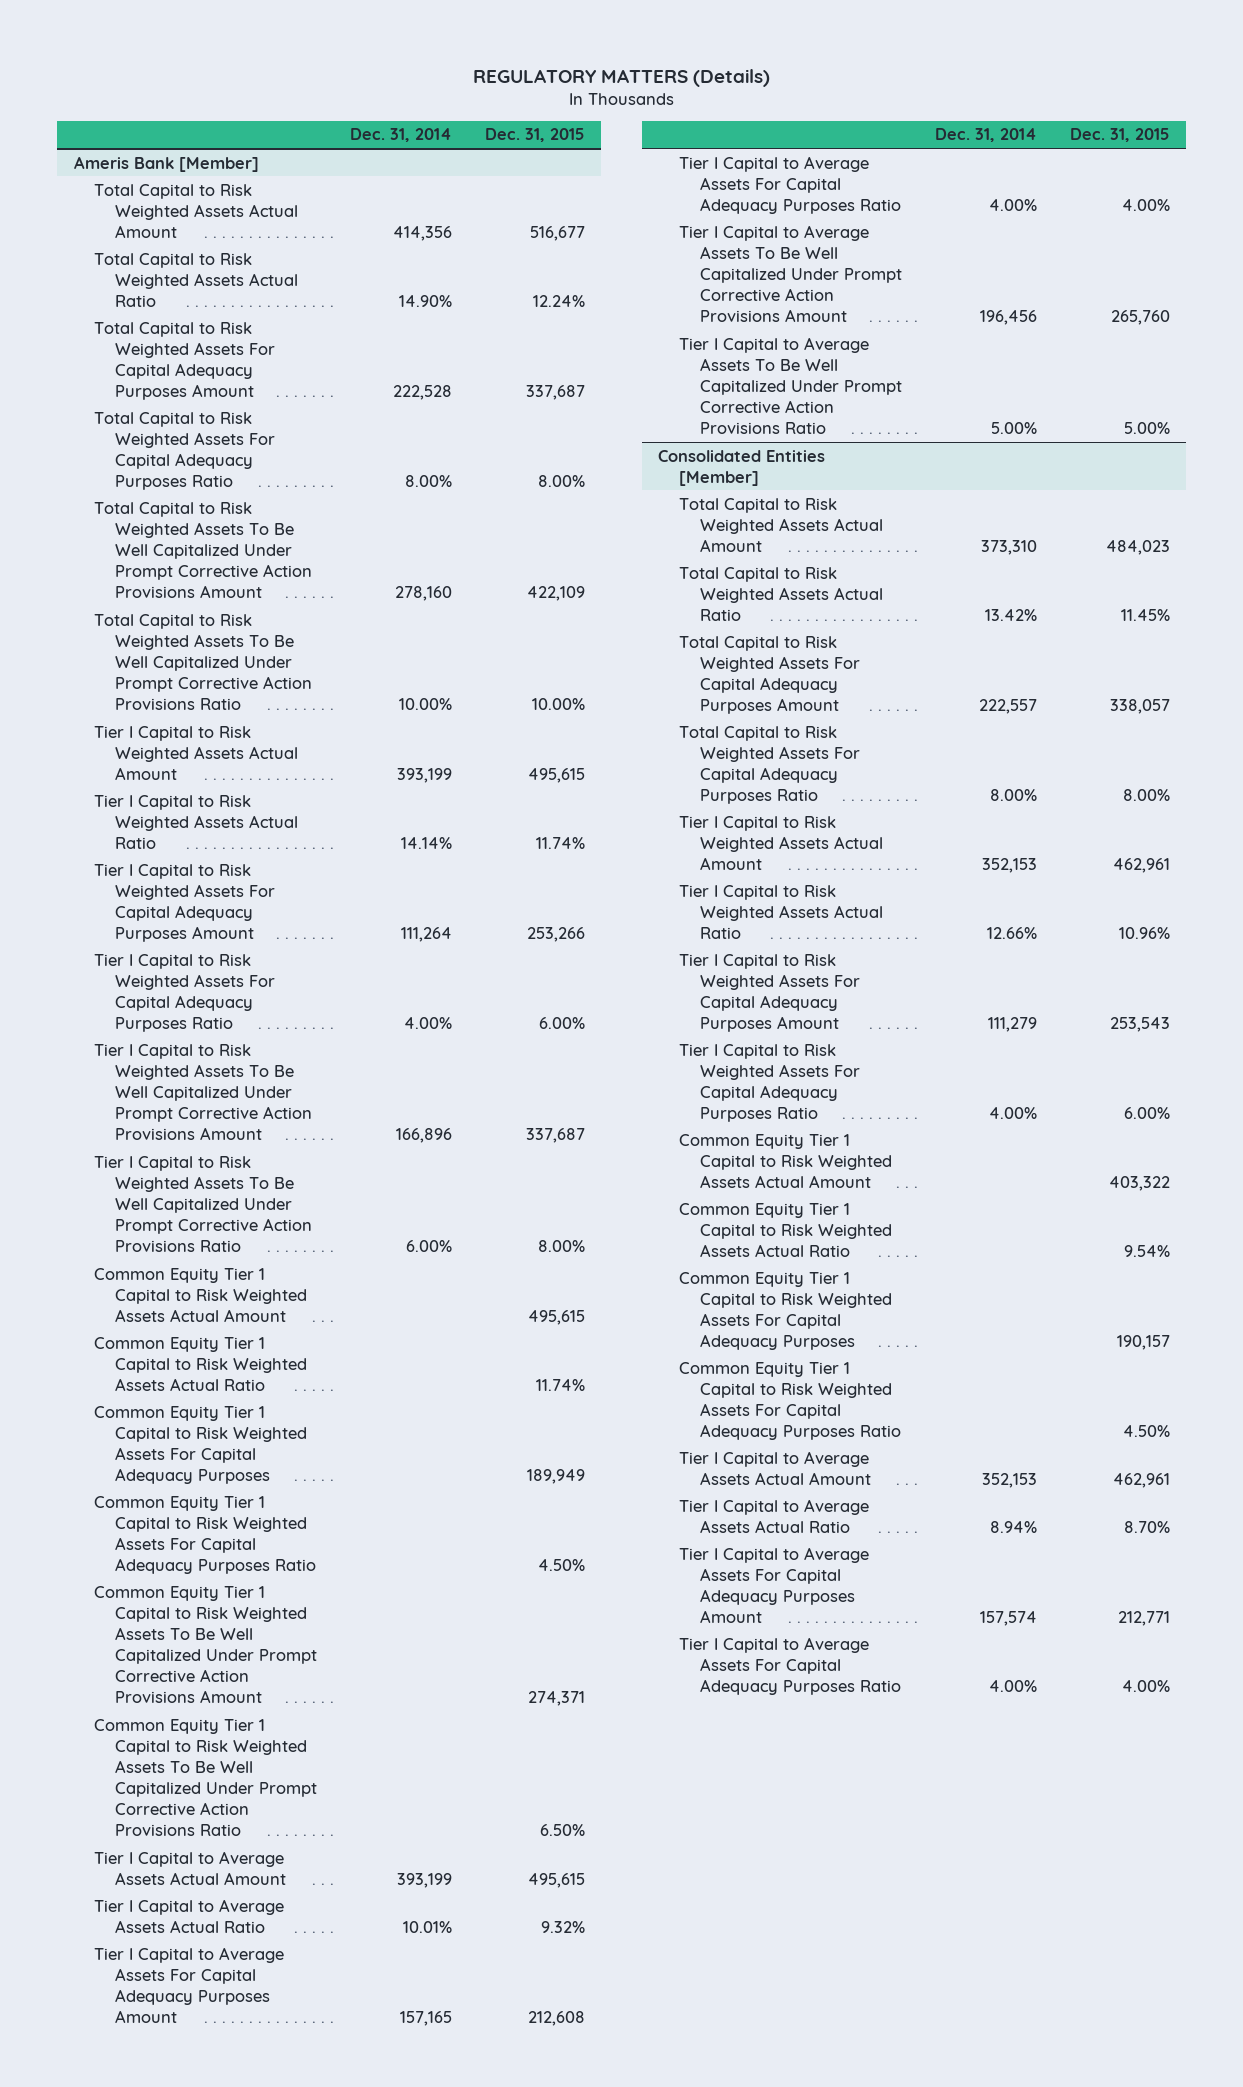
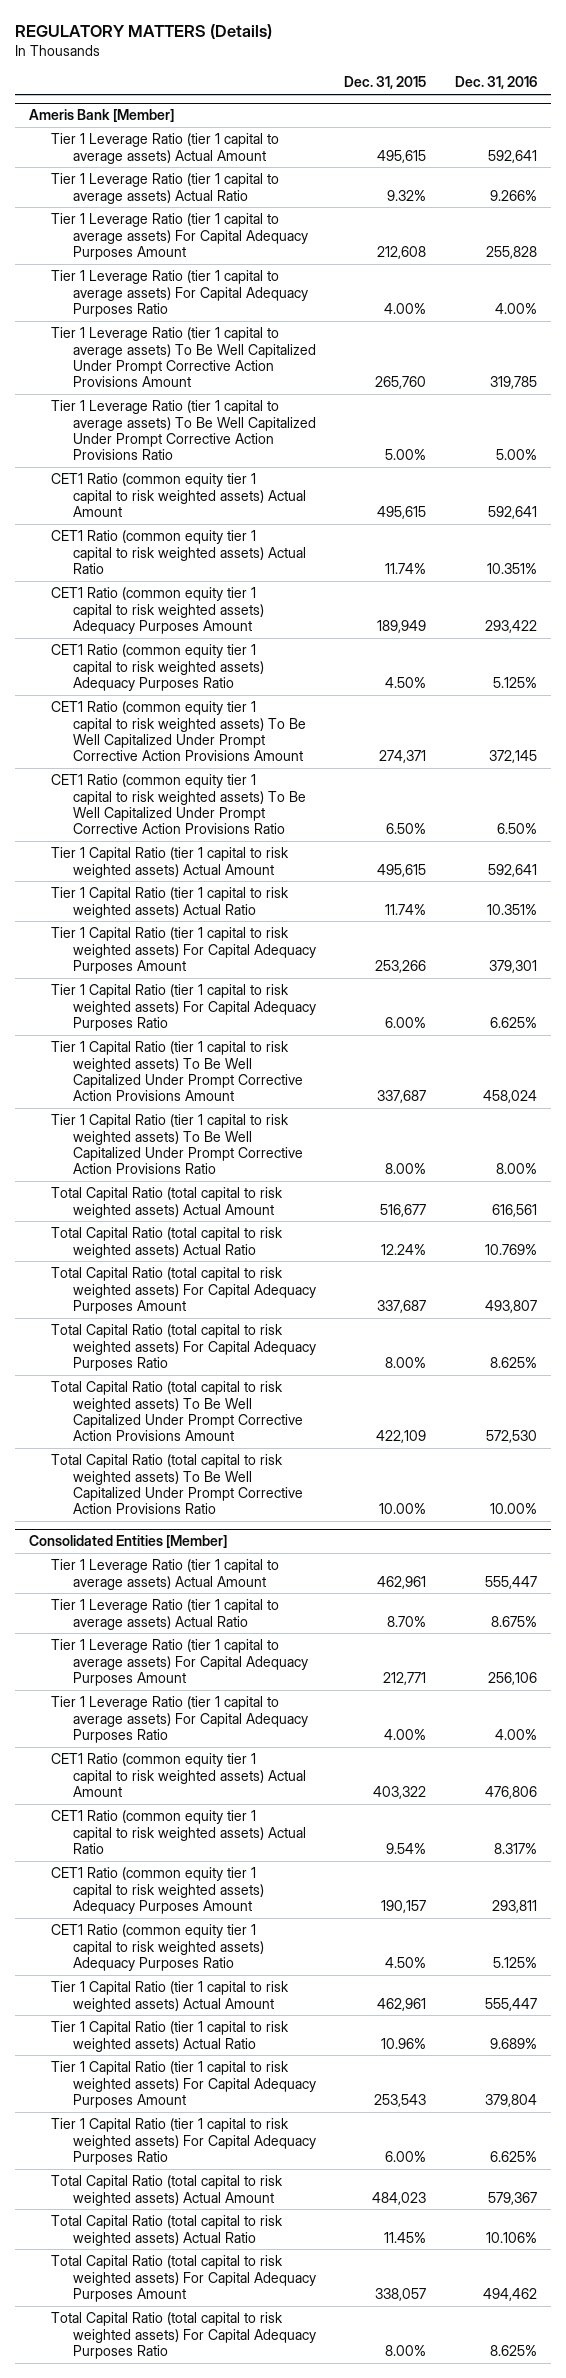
- | Dec. 31, 2014 | Dec. 31, 2015
+ | Dec. 31, 2015 | Dec. 31, 2016
@ Ameris Bank [Member]
- Total Capital to Risk Weighted Assets Actual Amount | 414,356 | 516,677
- Total Capital to Risk Weighted Assets Actual Ratio | 14.90% | 12.24%
- Total Capital to Risk Weighted Assets For Capital Adequacy Purposes Amount | 222,528 | 337,687
- Total Capital to Risk Weighted Assets For Capital Adequacy Purposes Ratio | 8.00% | 8.00%
- Total Capital to Risk Weighted Assets To Be Well Capitalized Under Prompt Corrective Action Provisions Amount | 278,160 | 422,109
- Total Capital to Risk Weighted Assets To Be Well Capitalized Under Prompt Corrective Action Provisions Ratio | 10.00% | 10.00%
- Tier I Capital to Risk Weighted Assets Actual Amount | 393,199 | 495,615
- Tier I Capital to Risk Weighted Assets Actual Ratio | 14.14% | 11.74%
- Tier I Capital to Risk Weighted Assets For Capital Adequacy Purposes Amount | 111,264 | 253,266
- Tier I Capital to Risk Weighted Assets For Capital Adequacy Purposes Ratio | 4.00% | 6.00%
- Tier I Capital to Risk Weighted Assets To Be Well Capitalized Under Prompt Corrective Action Provisions Amount | 166,896 | 337,687
- Tier I Capital to Risk Weighted Assets To Be Well Capitalized Under Prompt Corrective Action Provisions Ratio | 6.00% | 8.00%
- Common Equity Tier 1 Capital to Risk Weighted Assets Actual Amount | | 495,615
- Common Equity Tier 1 Capital to Risk Weighted Assets Actual Ratio | | 11.74%
- Common Equity Tier 1 Capital to Risk Weighted Assets For Capital Adequacy Purposes | | 189,949
- Common Equity Tier 1 Capital to Risk Weighted Assets For Capital Adequacy Purposes Ratio | | 4.50%
- Common Equity Tier 1 Capital to Risk Weighted Assets To Be Well Capitalized Under Prompt Corrective Action Provisions Amount | | 274,371
- Common Equity Tier 1 Capital to Risk Weighted Assets To Be Well Capitalized Under Prompt Corrective Action Provisions Ratio | | 6.50%
- Tier I Capital to Average Assets Actual Amount | 393,199 | 495,615
- Tier I Capital to Average Assets Actual Ratio | 10.01% | 9.32%
- Tier I Capital to Average Assets For Capital Adequacy Purposes Amount | 157,165 | 212,608
- Tier I Capital to Average Assets For Capital Adequacy Purposes Ratio | 4.00% | 4.00%
- Tier I Capital to Average Assets To Be Well Capitalized Under Prompt Corrective Action Provisions Amount | 196,456 | 265,760
- Tier I Capital to Average Assets To Be Well Capitalized Under Prompt Corrective Action Provisions Ratio | 5.00% | 5.00%
+ Tier 1 Leverage Ratio (tier 1 capital to average assets) Actual Amount | 495,615 | 592,641
+ Tier 1 Leverage Ratio (tier 1 capital to average assets) Actual Ratio | 9.32% | 9.266%
+ Tier 1 Leverage Ratio (tier 1 capital to average assets) For Capital Adequacy Purposes Amount | 212,608 | 255,828
+ Tier 1 Leverage Ratio (tier 1 capital to average assets) For Capital Adequacy Purposes Ratio | 4.00% | 4.00%
+ Tier 1 Leverage Ratio (tier 1 capital to average assets) To Be Well Capitalized Under Prompt Corrective Action Provisions Amount | 265,760 | 319,785
+ Tier 1 Leverage Ratio (tier 1 capital to average assets) To Be Well Capitalized Under Prompt Corrective Action Provisions Ratio | 5.00% | 5.00%
+ CET1 Ratio (common equity tier 1 capital to risk weighted assets) Actual Amount | 495,615 | 592,641
+ CET1 Ratio (common equity tier 1 capital to risk weighted assets) Actual Ratio | 11.74% | 10.351%
+ CET1 Ratio (common equity tier 1 capital to risk weighted assets) Adequacy Purposes Amount | 189,949 | 293,422
+ CET1 Ratio (common equity tier 1 capital to risk weighted assets) Adequacy Purposes Ratio | 4.50% | 5.125%
+ CET1 Ratio (common equity tier 1 capital to risk weighted assets) To Be Well Capitalized Under Prompt Corrective Action Provisions Amount | 274,371 | 372,145
+ CET1 Ratio (common equity tier 1 capital to risk weighted assets) To Be Well Capitalized Under Prompt Corrective Action Provisions Ratio | 6.50% | 6.50%
+ Tier 1 Capital Ratio (tier 1 capital to risk weighted assets) Actual Amount | 495,615 | 592,641
+ Tier 1 Capital Ratio (tier 1 capital to risk weighted assets) Actual Ratio | 11.74% | 10.351%
+ Tier 1 Capital Ratio (tier 1 capital to risk weighted assets) For Capital Adequacy Purposes Amount | 253,266 | 379,301
+ Tier 1 Capital Ratio (tier 1 capital to risk weighted assets) For Capital Adequacy Purposes Ratio | 6.00% | 6.625%
+ Tier 1 Capital Ratio (tier 1 capital to risk weighted assets) To Be Well Capitalized Under Prompt Corrective Action Provisions Amount | 337,687 | 458,024
+ Tier 1 Capital Ratio (tier 1 capital to risk weighted assets) To Be Well Capitalized Under Prompt Corrective Action Provisions Ratio | 8.00% | 8.00%
+ Total Capital Ratio (total capital to risk weighted assets) Actual Amount | 516,677 | 616,561
+ Total Capital Ratio (total capital to risk weighted assets) Actual Ratio | 12.24% | 10.769%
+ Total Capital Ratio (total capital to risk weighted assets) For Capital Adequacy Purposes Amount | 337,687 | 493,807
+ Total Capital Ratio (total capital to risk weighted assets) For Capital Adequacy Purposes Ratio | 8.00% | 8.625%
+ Total Capital Ratio (total capital to risk weighted assets) To Be Well Capitalized Under Prompt Corrective Action Provisions Amount | 422,109 | 572,530
+ Total Capital Ratio (total capital to risk weighted assets) To Be Well Capitalized Under Prompt Corrective Action Provisions Ratio | 10.00% | 10.00%
@ Consolidated Entities [Member]
- Total Capital to Risk Weighted Assets Actual Amount | 373,310 | 484,023
- Total Capital to Risk Weighted Assets Actual Ratio | 13.42% | 11.45%
- Total Capital to Risk Weighted Assets For Capital Adequacy Purposes Amount | 222,557 | 338,057
- Total Capital to Risk Weighted Assets For Capital Adequacy Purposes Ratio | 8.00% | 8.00%
- Tier I Capital to Risk Weighted Assets Actual Amount | 352,153 | 462,961
- Tier I Capital to Risk Weighted Assets Actual Ratio | 12.66% | 10.96%
- Tier I Capital to Risk Weighted Assets For Capital Adequacy Purposes Amount | 111,279 | 253,543
- Tier I Capital to Risk Weighted Assets For Capital Adequacy Purposes Ratio | 4.00% | 6.00%
- Common Equity Tier 1 Capital to Risk Weighted Assets Actual Amount | | 403,322
- Common Equity Tier 1 Capital to Risk Weighted Assets Actual Ratio | | 9.54%
- Common Equity Tier 1 Capital to Risk Weighted Assets For Capital Adequacy Purposes | | 190,157
- Common Equity Tier 1 Capital to Risk Weighted Assets For Capital Adequacy Purposes Ratio | | 4.50%
- Tier I Capital to Average Assets Actual Amount | 352,153 | 462,961
- Tier I Capital to Average Assets Actual Ratio | 8.94% | 8.70%
- Tier I Capital to Average Assets For Capital Adequacy Purposes Amount | 157,574 | 212,771
- Tier I Capital to Average Assets For Capital Adequacy Purposes Ratio | 4.00% | 4.00%
+ Tier 1 Leverage Ratio (tier 1 capital to average assets) Actual Amount | 462,961 | 555,447
+ Tier 1 Leverage Ratio (tier 1 capital to average assets) Actual Ratio | 8.70% | 8.675%
+ Tier 1 Leverage Ratio (tier 1 capital to average assets) For Capital Adequacy Purposes Amount | 212,771 | 256,106
+ Tier 1 Leverage Ratio (tier 1 capital to average assets) For Capital Adequacy Purposes Ratio | 4.00% | 4.00%
+ CET1 Ratio (common equity tier 1 capital to risk weighted assets) Actual Amount | 403,322 | 476,806
+ CET1 Ratio (common equity tier 1 capital to risk weighted assets) Actual Ratio | 9.54% | 8.317%
+ CET1 Ratio (common equity tier 1 capital to risk weighted assets) Adequacy Purposes Amount | 190,157 | 293,811
+ CET1 Ratio (common equity tier 1 capital to risk weighted assets) Adequacy Purposes Ratio | 4.50% | 5.125%
+ Tier 1 Capital Ratio (tier 1 capital to risk weighted assets) Actual Amount | 462,961 | 555,447
+ Tier 1 Capital Ratio (tier 1 capital to risk weighted assets) Actual Ratio | 10.96% | 9.689%
+ Tier 1 Capital Ratio (tier 1 capital to risk weighted assets) For Capital Adequacy Purposes Amount | 253,543 | 379,804
+ Tier 1 Capital Ratio (tier 1 capital to risk weighted assets) For Capital Adequacy Purposes Ratio | 6.00% | 6.625%
+ Total Capital Ratio (total capital to risk weighted assets) Actual Amount | 484,023 | 579,367
+ Total Capital Ratio (total capital to risk weighted assets) Actual Ratio | 11.45% | 10.106%
+ Total Capital Ratio (total capital to risk weighted assets) For Capital Adequacy Purposes Amount | 338,057 | 494,462
+ Total Capital Ratio (total capital to risk weighted assets) For Capital Adequacy Purposes Ratio | 8.00% | 8.625%

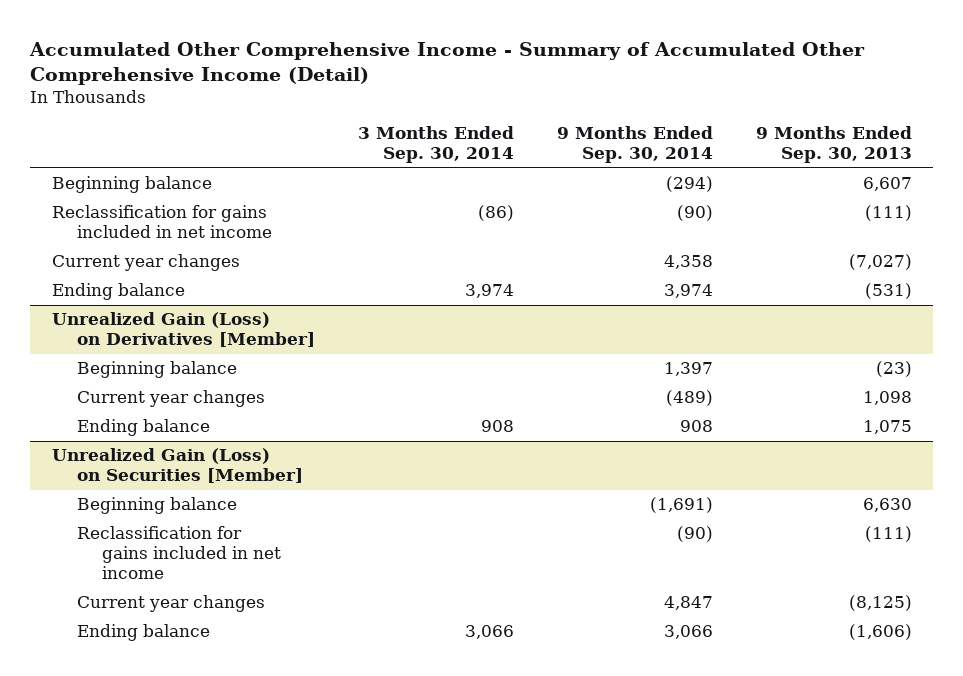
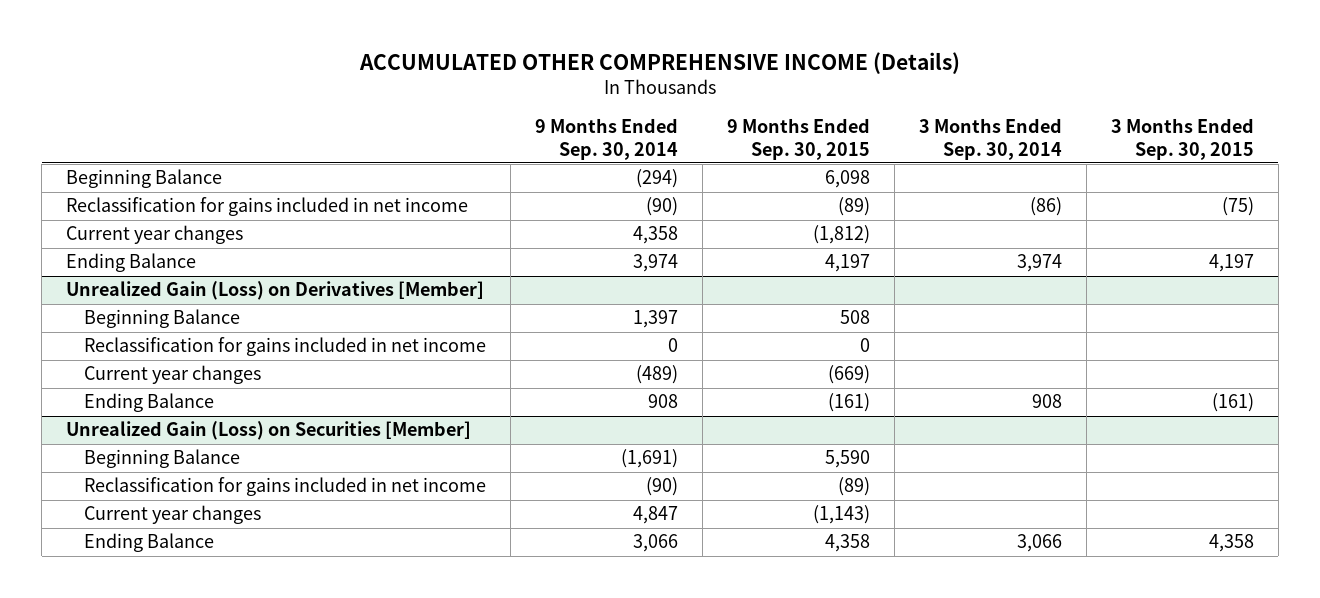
- Accumulated Other Comprehensive Income - Summary of Accumulated Other Comprehensive Income (Detail)
+ ACCUMULATED OTHER COMPREHENSIVE INCOME (Details)
- | 3 Months Ended Sep. 30, 2014 | 9 Months Ended Sep. 30, 2014 | 9 Months Ended Sep. 30, 2013
+ | 9 Months Ended Sep. 30, 2014 | 9 Months Ended Sep. 30, 2015 | 3 Months Ended Sep. 30, 2014 | 3 Months Ended Sep. 30, 2015
- Beginning balance | | (294) | 6,607
+ Beginning Balance | (294) | 6,098 | |
- Ending balance | 3,974 | 3,974 | (531)
+ Ending Balance | 3,974 | 4,197 | 3,974 | 4,197
@ Unrealized Gain (Loss) on Derivatives [Member]
- Beginning balance | | 1,397 | (23)
+ Beginning Balance | 1,397 | 508 | |
+ Reclassification for gains included in net income | 0 | 0 | |
- Ending balance | 908 | 908 | 1,075
+ Ending Balance | 908 | (161) | 908 | (161)
@ Unrealized Gain (Loss) on Securities [Member]
- Beginning balance | | (1,691) | 6,630
+ Beginning Balance | (1,691) | 5,590 | |
- Ending balance | 3,066 | 3,066 | (1,606)
+ Ending Balance | 3,066 | 4,358 | 3,066 | 4,358

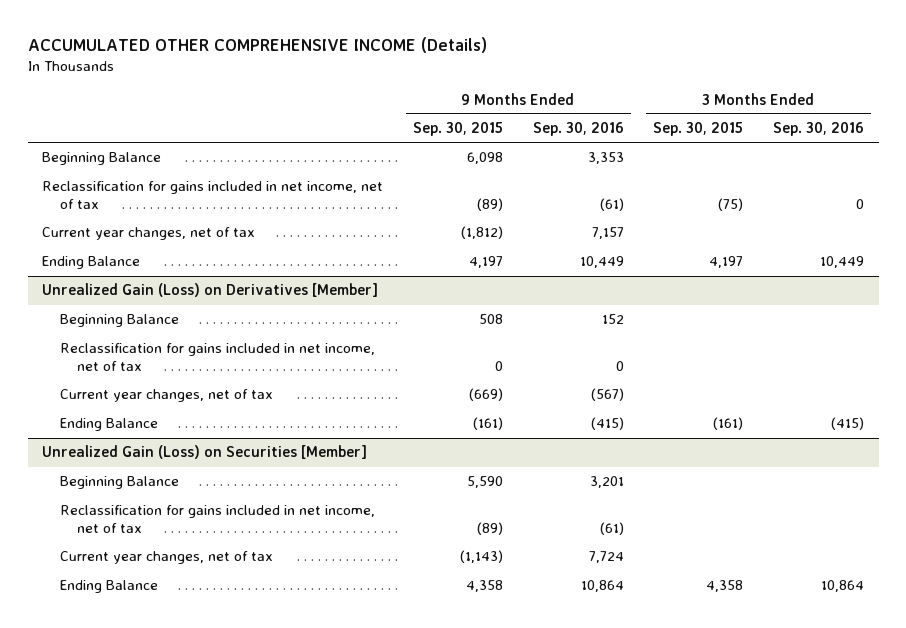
- | 9 Months Ended Sep. 30, 2014 | 9 Months Ended Sep. 30, 2015 | 3 Months Ended Sep. 30, 2014 | 3 Months Ended Sep. 30, 2015
+ | 9 Months Ended Sep. 30, 2015 | 9 Months Ended Sep. 30, 2016 | 3 Months Ended Sep. 30, 2015 | 3 Months Ended Sep. 30, 2016
- Reclassification for gains included in net income | (90) | (89) | (86) | (75)
- Current year changes | 4,358 | (1,812) | |
+ Reclassification for gains included in net income, net of tax | (89) | (61) | (75) | 0
+ Current year changes, net of tax | (1,812) | 7,157 | |
@ Unrealized Gain (Loss) on Derivatives [Member]
- Reclassification for gains included in net income | 0 | 0 | |
- Current year changes | (489) | (669) | |
+ Reclassification for gains included in net income, net of tax | 0 | 0 | |
+ Current year changes, net of tax | (669) | (567) | |
@ Unrealized Gain (Loss) on Securities [Member]
- Reclassification for gains included in net income | (90) | (89) | |
- Current year changes | 4,847 | (1,143) | |
+ Reclassification for gains included in net income, net of tax | (89) | (61) | |
+ Current year changes, net of tax | (1,143) | 7,724 | |

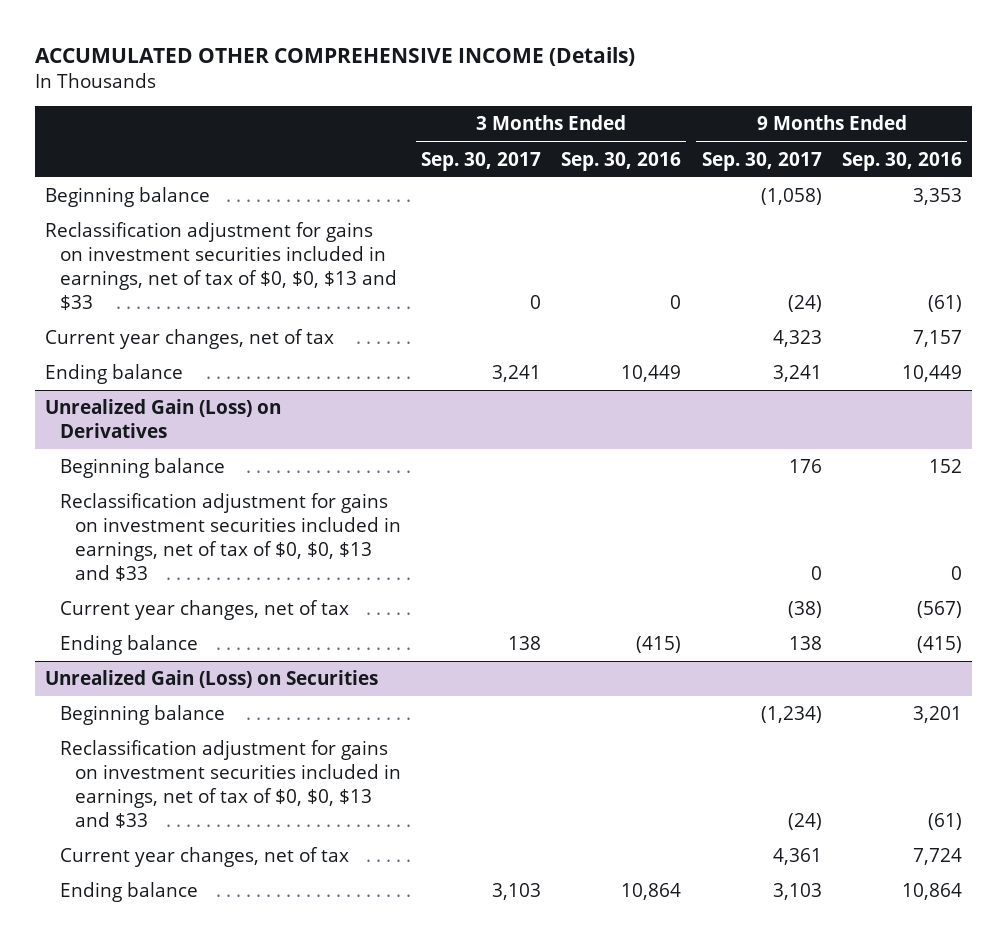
- | 9 Months Ended Sep. 30, 2015 | 9 Months Ended Sep. 30, 2016 | 3 Months Ended Sep. 30, 2015 | 3 Months Ended Sep. 30, 2016
+ | 3 Months Ended Sep. 30, 2017 | 3 Months Ended Sep. 30, 2016 | 9 Months Ended Sep. 30, 2017 | 9 Months Ended Sep. 30, 2016
- Beginning Balance | 6,098 | 3,353 | |
- Reclassification for gains included in net income, net of tax | (89) | (61) | (75) | 0
+ Beginning balance | | | (1,058) | 3,353
+ Reclassification adjustment for gains on investment securities included in earnings, net of tax of $0, $0, $13 and $33 | 0 | 0 | (24) | (61)
- Ending Balance | 4,197 | 10,449 | 4,197 | 10,449
- Unrealized Gain (Loss) on Derivatives [Member]
- Beginning Balance | 508 | 152 | |
- Reclassification for gains included in net income, net of tax | 0 | 0 | |
+ Ending balance | 3,241 | 10,449 | 3,241 | 10,449
+ Unrealized Gain (Loss) on Derivatives
+ Beginning balance | | | 176 | 152
+ Reclassification adjustment for gains on investment securities included in earnings, net of tax of $0, $0, $13 and $33 | | | 0 | 0
- Ending Balance | (161) | (415) | (161) | (415)
- Unrealized Gain (Loss) on Securities [Member]
- Beginning Balance | 5,590 | 3,201 | |
- Reclassification for gains included in net income, net of tax | (89) | (61) | |
+ Ending balance | 138 | (415) | 138 | (415)
+ Unrealized Gain (Loss) on Securities
+ Beginning balance | | | (1,234) | 3,201
+ Reclassification adjustment for gains on investment securities included in earnings, net of tax of $0, $0, $13 and $33 | | | (24) | (61)
- Ending Balance | 4,358 | 10,864 | 4,358 | 10,864
+ Ending balance | 3,103 | 10,864 | 3,103 | 10,864

